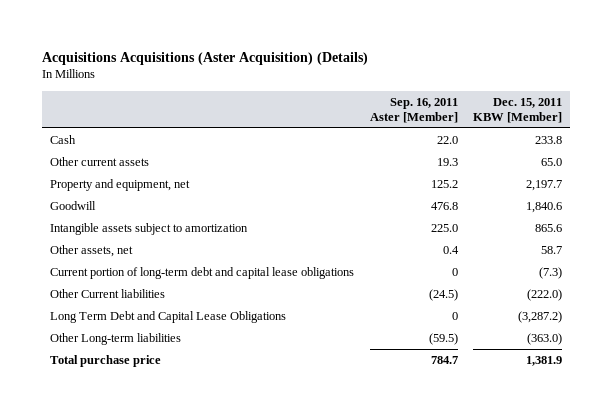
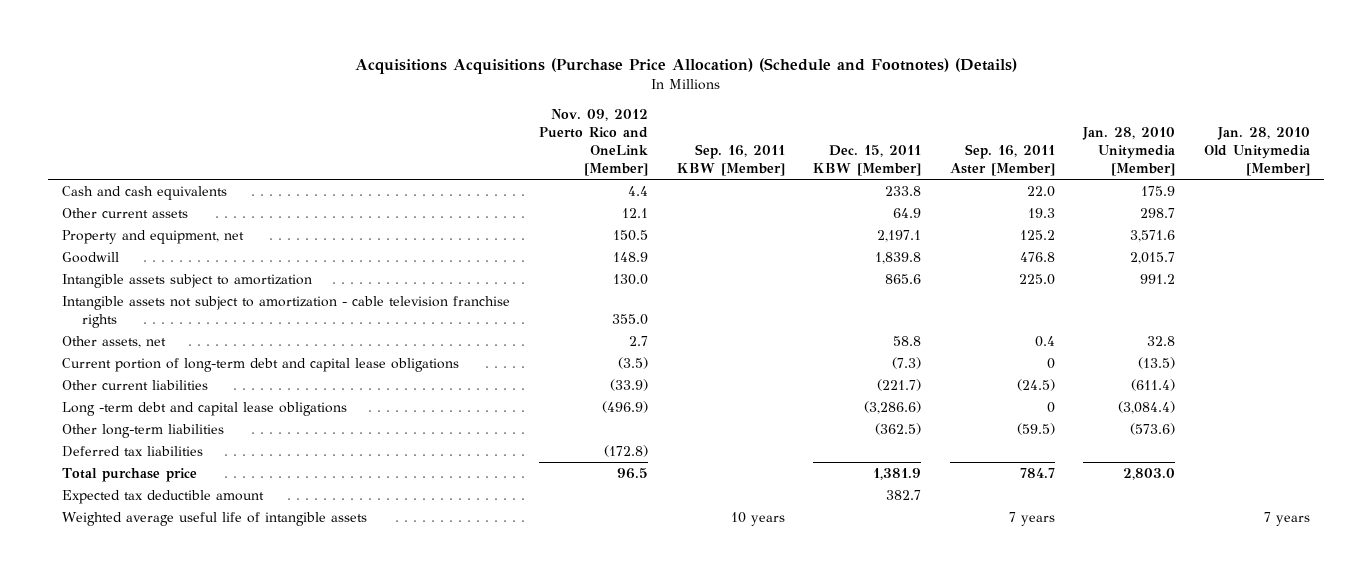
- Acquisitions Acquisitions (Aster Acquisition) (Details)
+ Acquisitions Acquisitions (Purchase Price Allocation) (Schedule and Footnotes) (Details)
- | Sep. 16, 2011 Aster [Member] | Dec. 15, 2011 KBW [Member]
+ | Nov. 09, 2012 Puerto Rico and OneLink [Member] | Sep. 16, 2011 KBW [Member] | Dec. 15, 2011 KBW [Member] | Sep. 16, 2011 Aster [Member] | Jan. 28, 2010 Unitymedia [Member] | Jan. 28, 2010 Old Unitymedia [Member]
- Cash | 22.0 | 233.8
- Other current assets | 19.3 | 65.0
- Property and equipment, net | 125.2 | 2,197.7
- Goodwill | 476.8 | 1,840.6
+ Cash and cash equivalents | 4.4 | | 233.8 | 22.0 | 175.9 |
+ Other current assets | 12.1 | | 64.9 | 19.3 | 298.7 |
+ Property and equipment, net | 150.5 | | 2,197.1 | 125.2 | 3,571.6 |
+ Goodwill | 148.9 | | 1,839.8 | 476.8 | 2,015.7 |
- Other assets, net | 0.4 | 58.7
+ Intangible assets not subject to amortization - cable television franchise rights | 355.0 | | | | |
+ Other assets, net | 2.7 | | 58.8 | 0.4 | 32.8 |
- Other Current liabilities | (24.5) | (222.0)
- Long Term Debt and Capital Lease Obligations | 0 | (3,287.2)
- Other Long-term liabilities | (59.5) | (363.0)
+ Other current liabilities | (33.9) | | (221.7) | (24.5) | (611.4) |
+ Long -term debt and capital lease obligations | (496.9) | | (3,286.6) | 0 | (3,084.4) |
+ Other long-term liabilities | | | (362.5) | (59.5) | (573.6) |
+ Deferred tax liabilities | (172.8) | | | | |
+ Expected tax deductible amount | | | 382.7 | | |
+ Weighted average useful life of intangible assets | | 10 years | | 7 years | | 7 years

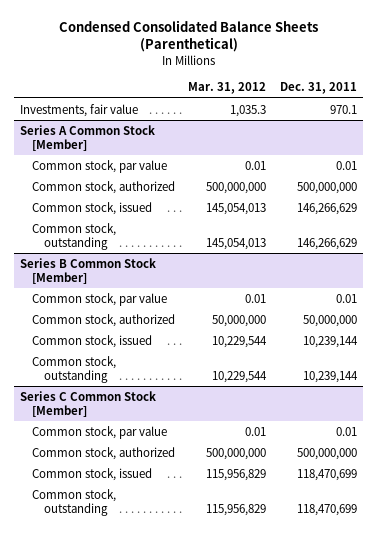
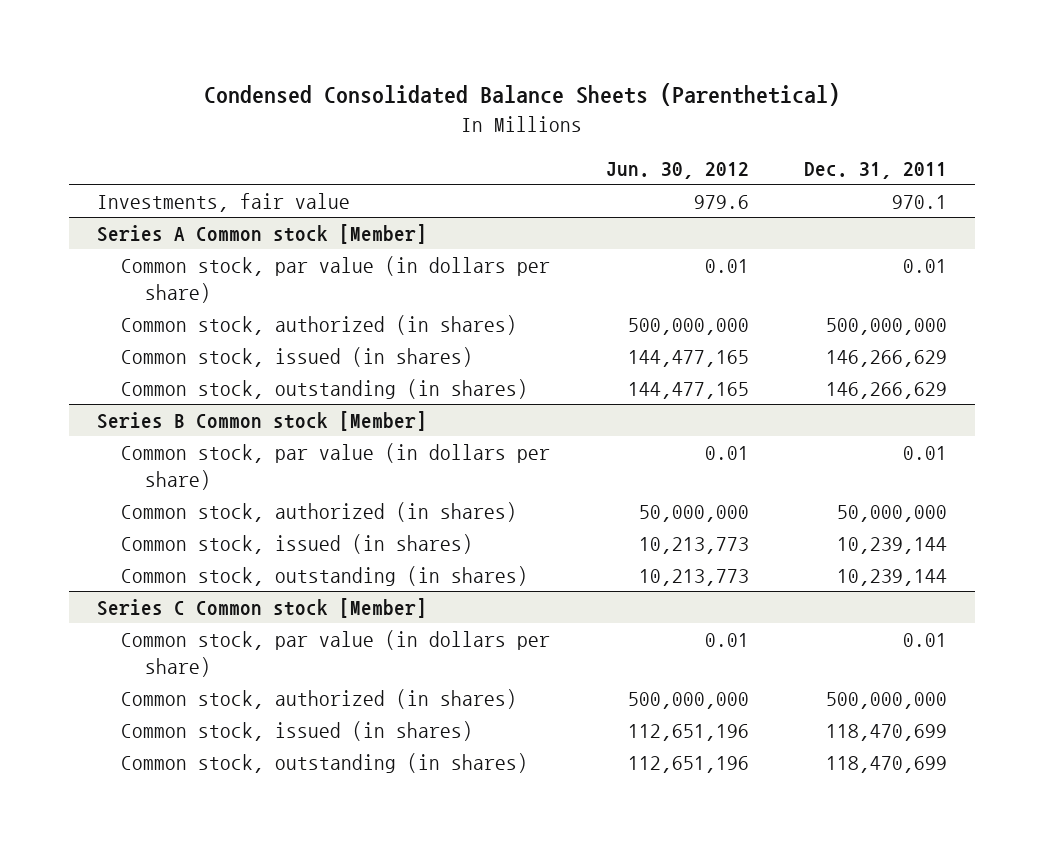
- | Mar. 31, 2012 | Dec. 31, 2011
+ | Jun. 30, 2012 | Dec. 31, 2011
- Series A Common Stock [Member]
- Common stock, par value | 0.01 | 0.01
- Common stock, authorized | 500,000,000 | 500,000,000
- Common stock, issued | 145,054,013 | 146,266,629
- Common stock, outstanding | 145,054,013 | 146,266,629
- Series B Common Stock [Member]
- Common stock, par value | 0.01 | 0.01
- Common stock, authorized | 50,000,000 | 50,000,000
- Common stock, issued | 10,229,544 | 10,239,144
- Common stock, outstanding | 10,229,544 | 10,239,144
- Series C Common Stock [Member]
- Common stock, par value | 0.01 | 0.01
- Common stock, authorized | 500,000,000 | 500,000,000
- Common stock, issued | 115,956,829 | 118,470,699
- Common stock, outstanding | 115,956,829 | 118,470,699
+ Series A Common stock [Member]
+ Common stock, par value (in dollars per share) | 0.01 | 0.01
+ Common stock, authorized (in shares) | 500,000,000 | 500,000,000
+ Common stock, issued (in shares) | 144,477,165 | 146,266,629
+ Common stock, outstanding (in shares) | 144,477,165 | 146,266,629
+ Series B Common stock [Member]
+ Common stock, par value (in dollars per share) | 0.01 | 0.01
+ Common stock, authorized (in shares) | 50,000,000 | 50,000,000
+ Common stock, issued (in shares) | 10,213,773 | 10,239,144
+ Common stock, outstanding (in shares) | 10,213,773 | 10,239,144
+ Series C Common stock [Member]
+ Common stock, par value (in dollars per share) | 0.01 | 0.01
+ Common stock, authorized (in shares) | 500,000,000 | 500,000,000
+ Common stock, issued (in shares) | 112,651,196 | 118,470,699
+ Common stock, outstanding (in shares) | 112,651,196 | 118,470,699

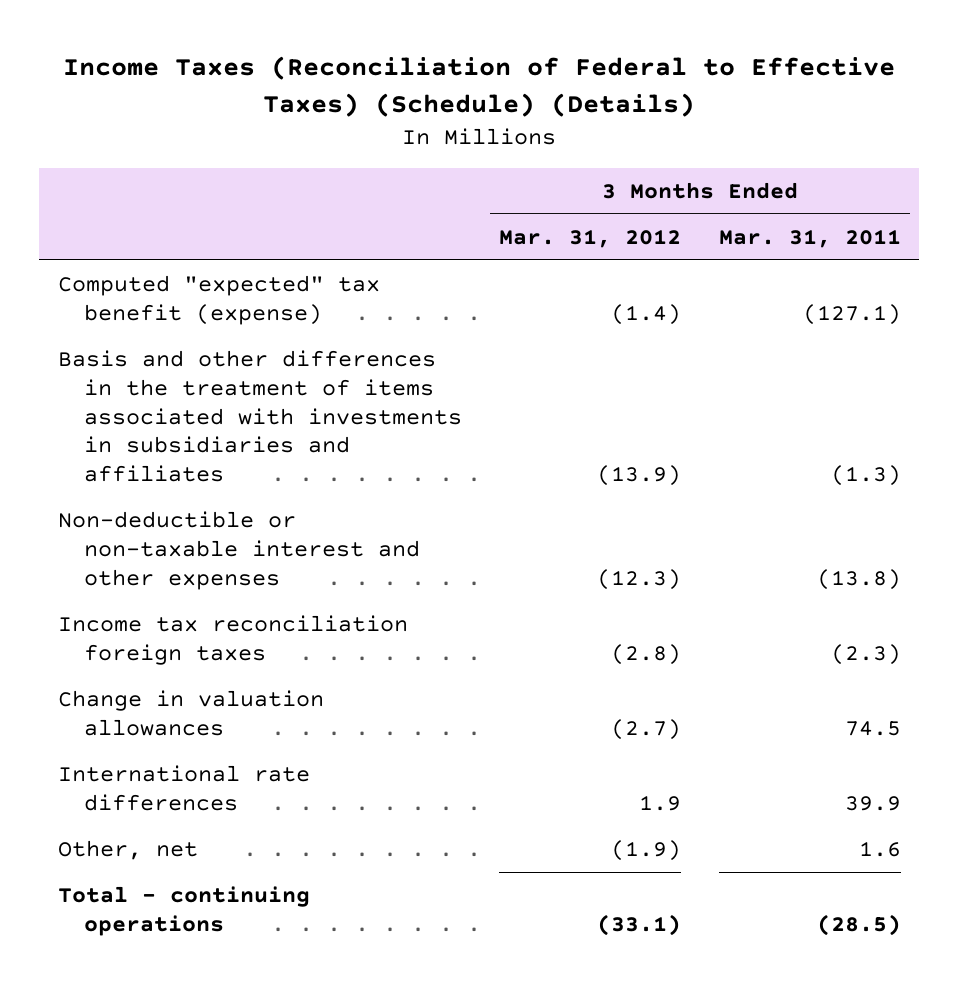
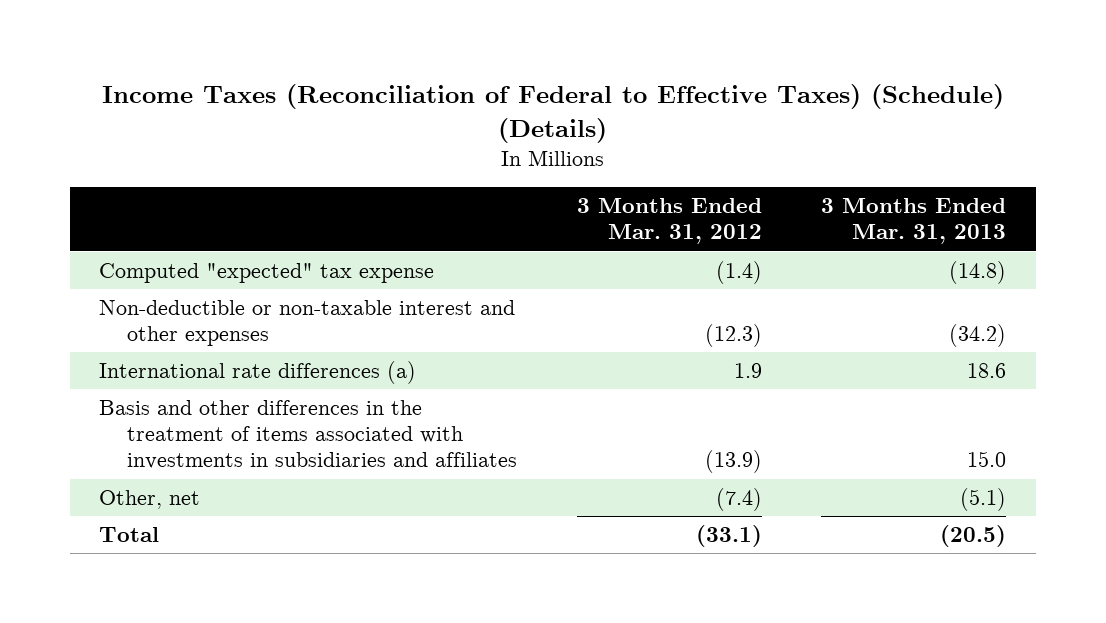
- | 3 Months Ended Mar. 31, 2012 | 3 Months Ended Mar. 31, 2011
+ | 3 Months Ended Mar. 31, 2012 | 3 Months Ended Mar. 31, 2013
- Computed "expected" tax benefit (expense) | (1.4) | (127.1)
+ Computed "expected" tax expense | (1.4) | (14.8)
- Income tax reconciliation foreign taxes | (2.8) | (2.3)
- Change in valuation allowances | (2.7) | 74.5
- International rate differences | 1.9 | 39.9
- Other, net | (1.9) | 1.6
- Total - continuing operations | (33.1) | (28.5)
+ International rate differences (a) | 1.9 | 18.6
moved down: Basis and other differences in the treatment of items associated with investments in subsidiaries and affiliates | (13.9) | 15.0
+ Other, net | (7.4) | (5.1)
+ Total | (33.1) | (20.5)

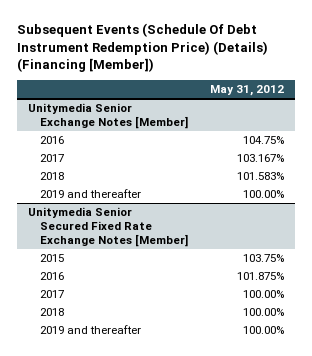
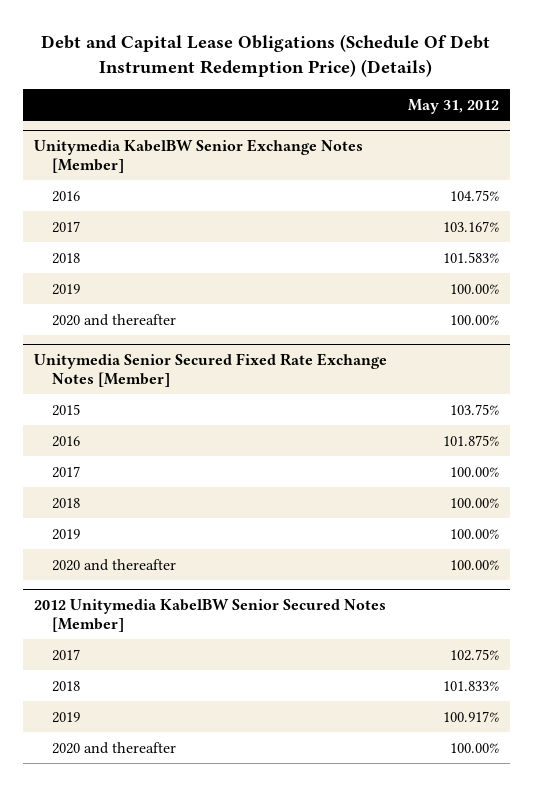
- Subsequent Events (Schedule Of Debt Instrument Redemption Price) (Details) (Financing [Member])
+ Debt and Capital Lease Obligations (Schedule Of Debt Instrument Redemption Price) (Details)
- Unitymedia Senior Exchange Notes [Member]
+ Unitymedia KabelBW Senior Exchange Notes [Member]
- 2019 and thereafter | 100.00%
+ 2019 | 100.00%
+ 2020 and thereafter | 100.00%
@ Unitymedia Senior Secured Fixed Rate Exchange Notes [Member]
- 2019 and thereafter | 100.00%
+ 2019 | 100.00%
+ 2020 and thereafter | 100.00%
+ 2012 Unitymedia KabelBW Senior Secured Notes [Member]
+ 2017 | 102.75%
+ 2018 | 101.833%
+ 2019 | 100.917%
+ 2020 and thereafter | 100.00%

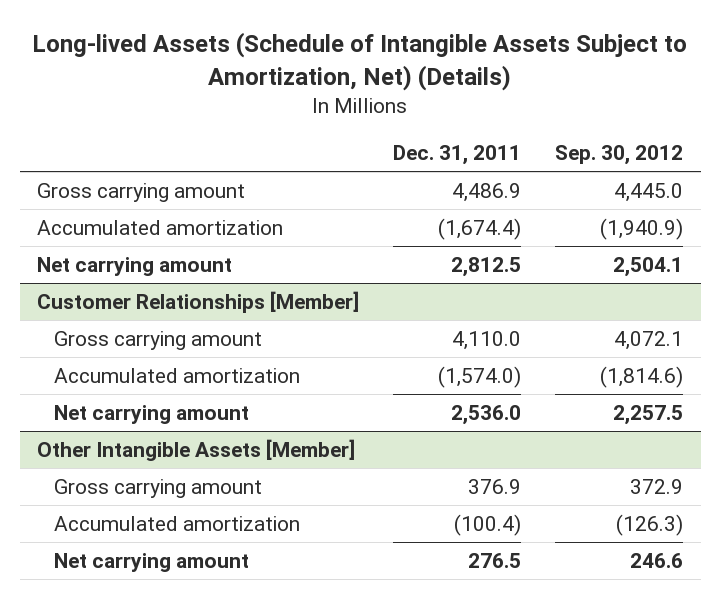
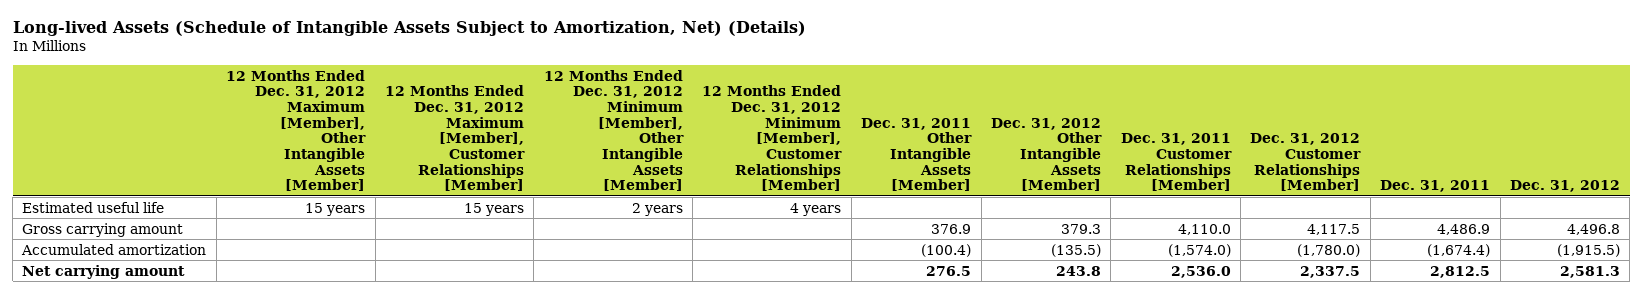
- | Dec. 31, 2011 | Sep. 30, 2012
+ | 12 Months Ended Dec. 31, 2012 Maximum [Member], Other Intangible Assets [Member] | 12 Months Ended Dec. 31, 2012 Maximum [Member], Customer Relationships [Member] | 12 Months Ended Dec. 31, 2012 Minimum [Member], Other Intangible Assets [Member] | 12 Months Ended Dec. 31, 2012 Minimum [Member], Customer Relationships [Member] | Dec. 31, 2011 Other Intangible Assets [Member] | Dec. 31, 2012 Other Intangible Assets [Member] | Dec. 31, 2011 Customer Relationships [Member] | Dec. 31, 2012 Customer Relationships [Member] | Dec. 31, 2011 | Dec. 31, 2012
+ Estimated useful life | 15 years | 15 years | 2 years | 4 years | | | | | |
- Customer Relationships [Member]
- Gross carrying amount | 4,110.0 | 4,072.1
- Accumulated amortization | (1,574.0) | (1,814.6)
- Net carrying amount | 2,536.0 | 2,257.5
- Other Intangible Assets [Member]
- Gross carrying amount | 376.9 | 372.9
- Accumulated amortization | (100.4) | (126.3)
- Net carrying amount | 276.5 | 246.6

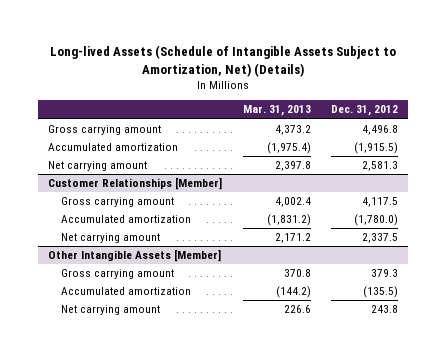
- | 12 Months Ended Dec. 31, 2012 Maximum [Member], Other Intangible Assets [Member] | 12 Months Ended Dec. 31, 2012 Maximum [Member], Customer Relationships [Member] | 12 Months Ended Dec. 31, 2012 Minimum [Member], Other Intangible Assets [Member] | 12 Months Ended Dec. 31, 2012 Minimum [Member], Customer Relationships [Member] | Dec. 31, 2011 Other Intangible Assets [Member] | Dec. 31, 2012 Other Intangible Assets [Member] | Dec. 31, 2011 Customer Relationships [Member] | Dec. 31, 2012 Customer Relationships [Member] | Dec. 31, 2011 | Dec. 31, 2012
+ | Mar. 31, 2013 | Dec. 31, 2012
- Estimated useful life | 15 years | 15 years | 2 years | 4 years | | | | | |
+ Customer Relationships [Member]
+ Gross carrying amount | 4,002.4 | 4,117.5
+ Accumulated amortization | (1,831.2) | (1,780.0)
+ Net carrying amount | 2,171.2 | 2,337.5
+ Other Intangible Assets [Member]
+ Gross carrying amount | 370.8 | 379.3
+ Accumulated amortization | (144.2) | (135.5)
+ Net carrying amount | 226.6 | 243.8

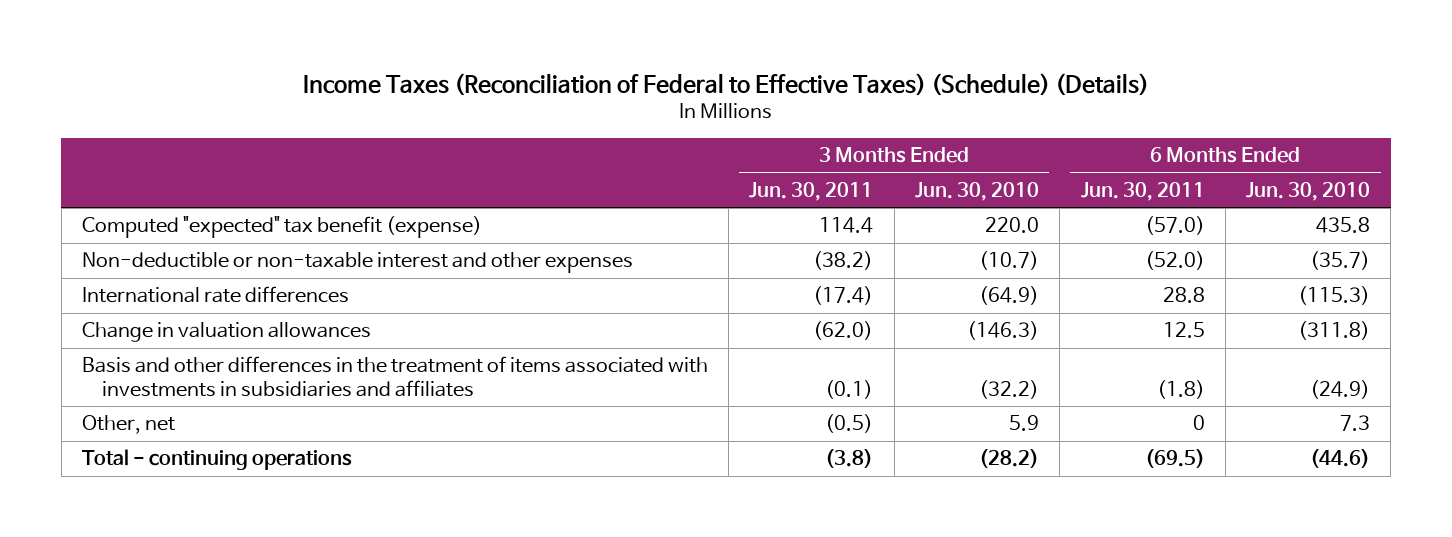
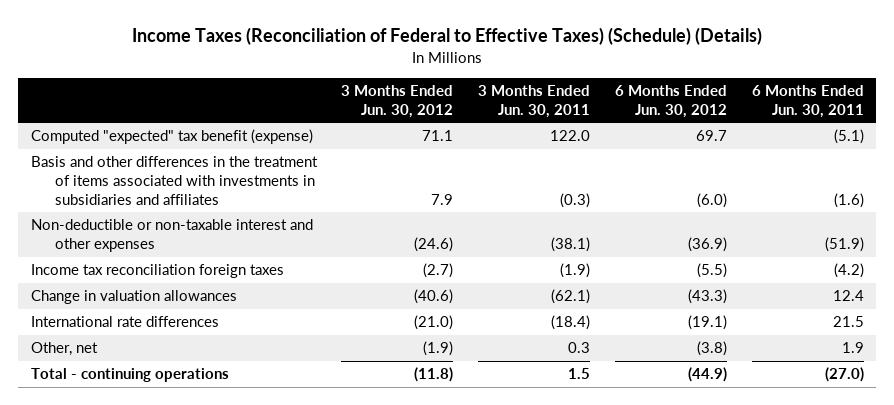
- | 3 Months Ended Jun. 30, 2011 | 3 Months Ended Jun. 30, 2010 | 6 Months Ended Jun. 30, 2011 | 6 Months Ended Jun. 30, 2010
+ | 3 Months Ended Jun. 30, 2012 | 3 Months Ended Jun. 30, 2011 | 6 Months Ended Jun. 30, 2012 | 6 Months Ended Jun. 30, 2011
- Computed "expected" tax benefit (expense) | 114.4 | 220.0 | (57.0) | 435.8
- Non-deductible or non-taxable interest and other expenses | (38.2) | (10.7) | (52.0) | (35.7)
- International rate differences | (17.4) | (64.9) | 28.8 | (115.3)
- Change in valuation allowances | (62.0) | (146.3) | 12.5 | (311.8)
- Basis and other differences in the treatment of items associated with investments in subsidiaries and affiliates | (0.1) | (32.2) | (1.8) | (24.9)
- Other, net | (0.5) | 5.9 | 0 | 7.3
- Total - continuing operations | (3.8) | (28.2) | (69.5) | (44.6)
+ Computed "expected" tax benefit (expense) | 71.1 | 122.0 | 69.7 | (5.1)
+ Basis and other differences in the treatment of items associated with investments in subsidiaries and affiliates | 7.9 | (0.3) | (6.0) | (1.6)
+ Non-deductible or non-taxable interest and other expenses | (24.6) | (38.1) | (36.9) | (51.9)
+ Income tax reconciliation foreign taxes | (2.7) | (1.9) | (5.5) | (4.2)
+ Change in valuation allowances | (40.6) | (62.1) | (43.3) | 12.4
+ International rate differences | (21.0) | (18.4) | (19.1) | 21.5
+ Other, net | (1.9) | 0.3 | (3.8) | 1.9
+ Total - continuing operations | (11.8) | 1.5 | (44.9) | (27.0)

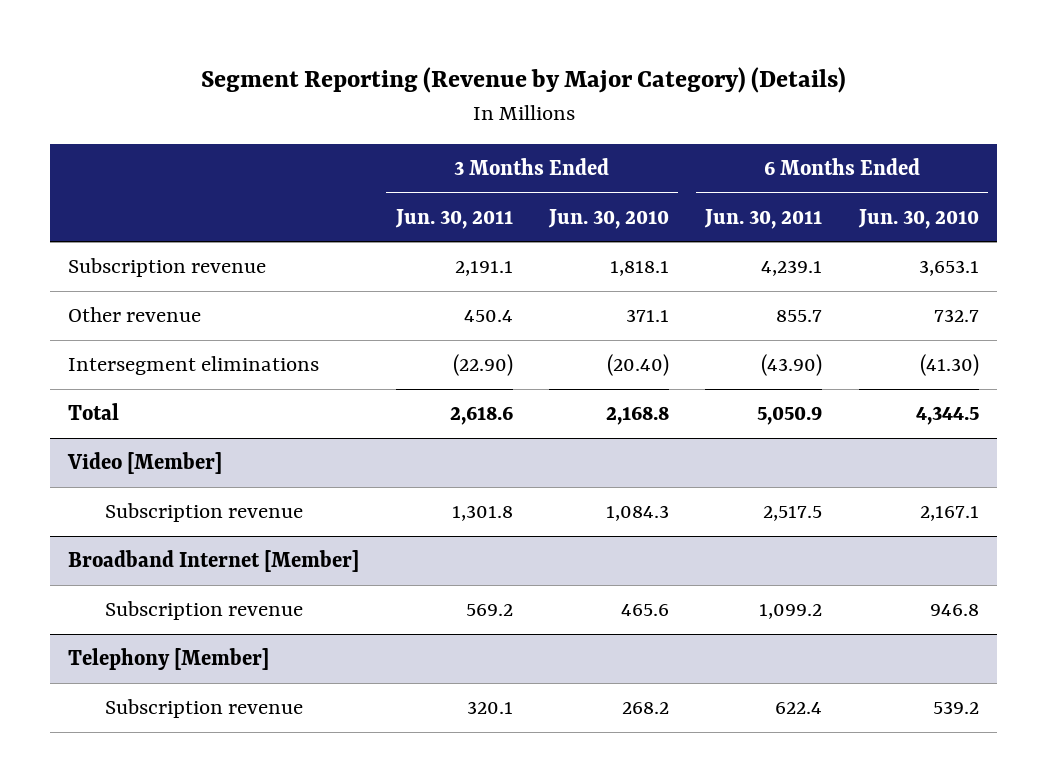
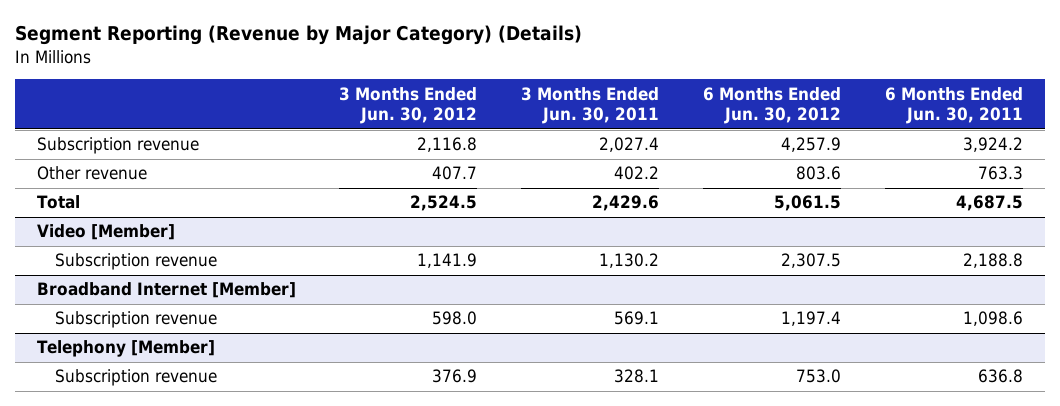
- | 3 Months Ended Jun. 30, 2011 | 3 Months Ended Jun. 30, 2010 | 6 Months Ended Jun. 30, 2011 | 6 Months Ended Jun. 30, 2010
+ | 3 Months Ended Jun. 30, 2012 | 3 Months Ended Jun. 30, 2011 | 6 Months Ended Jun. 30, 2012 | 6 Months Ended Jun. 30, 2011
- Subscription revenue | 2,191.1 | 1,818.1 | 4,239.1 | 3,653.1
- Other revenue | 450.4 | 371.1 | 855.7 | 732.7
- Intersegment eliminations | (22.90) | (20.40) | (43.90) | (41.30)
- Total | 2,618.6 | 2,168.8 | 5,050.9 | 4,344.5
+ Subscription revenue | 2,116.8 | 2,027.4 | 4,257.9 | 3,924.2
+ Other revenue | 407.7 | 402.2 | 803.6 | 763.3
+ Total | 2,524.5 | 2,429.6 | 5,061.5 | 4,687.5
@ Video [Member]
- Subscription revenue | 1,301.8 | 1,084.3 | 2,517.5 | 2,167.1
+ Subscription revenue | 1,141.9 | 1,130.2 | 2,307.5 | 2,188.8
@ Broadband Internet [Member]
- Subscription revenue | 569.2 | 465.6 | 1,099.2 | 946.8
+ Subscription revenue | 598.0 | 569.1 | 1,197.4 | 1,098.6
@ Telephony [Member]
- Subscription revenue | 320.1 | 268.2 | 622.4 | 539.2
+ Subscription revenue | 376.9 | 328.1 | 753.0 | 636.8

